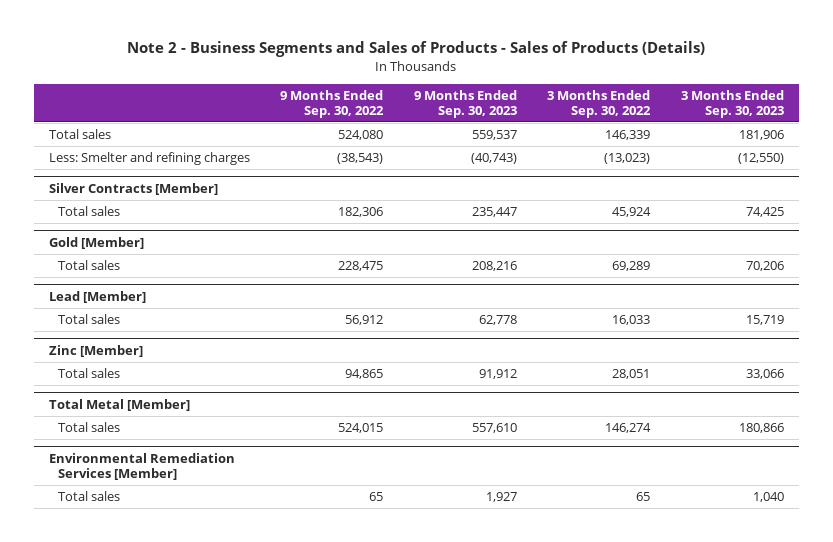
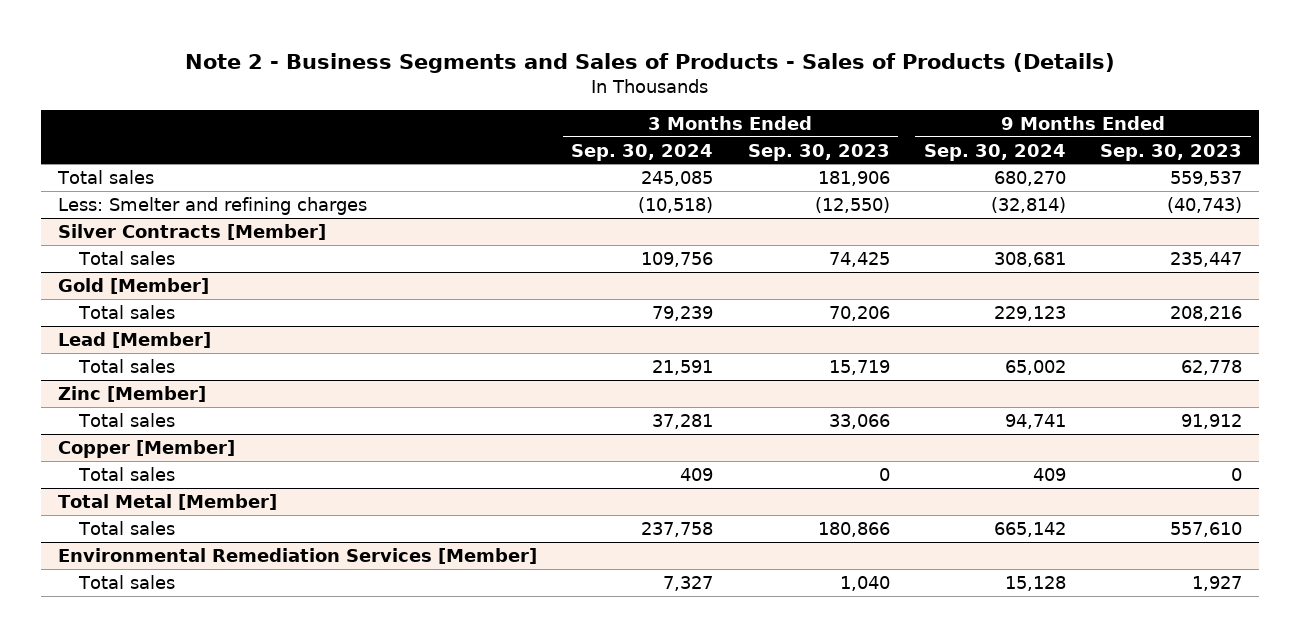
- | 9 Months Ended Sep. 30, 2022 | 9 Months Ended Sep. 30, 2023 | 3 Months Ended Sep. 30, 2022 | 3 Months Ended Sep. 30, 2023
+ | 3 Months Ended Sep. 30, 2024 | 3 Months Ended Sep. 30, 2023 | 9 Months Ended Sep. 30, 2024 | 9 Months Ended Sep. 30, 2023
+ Copper [Member]
+ Total sales | 409 | 0 | 409 | 0

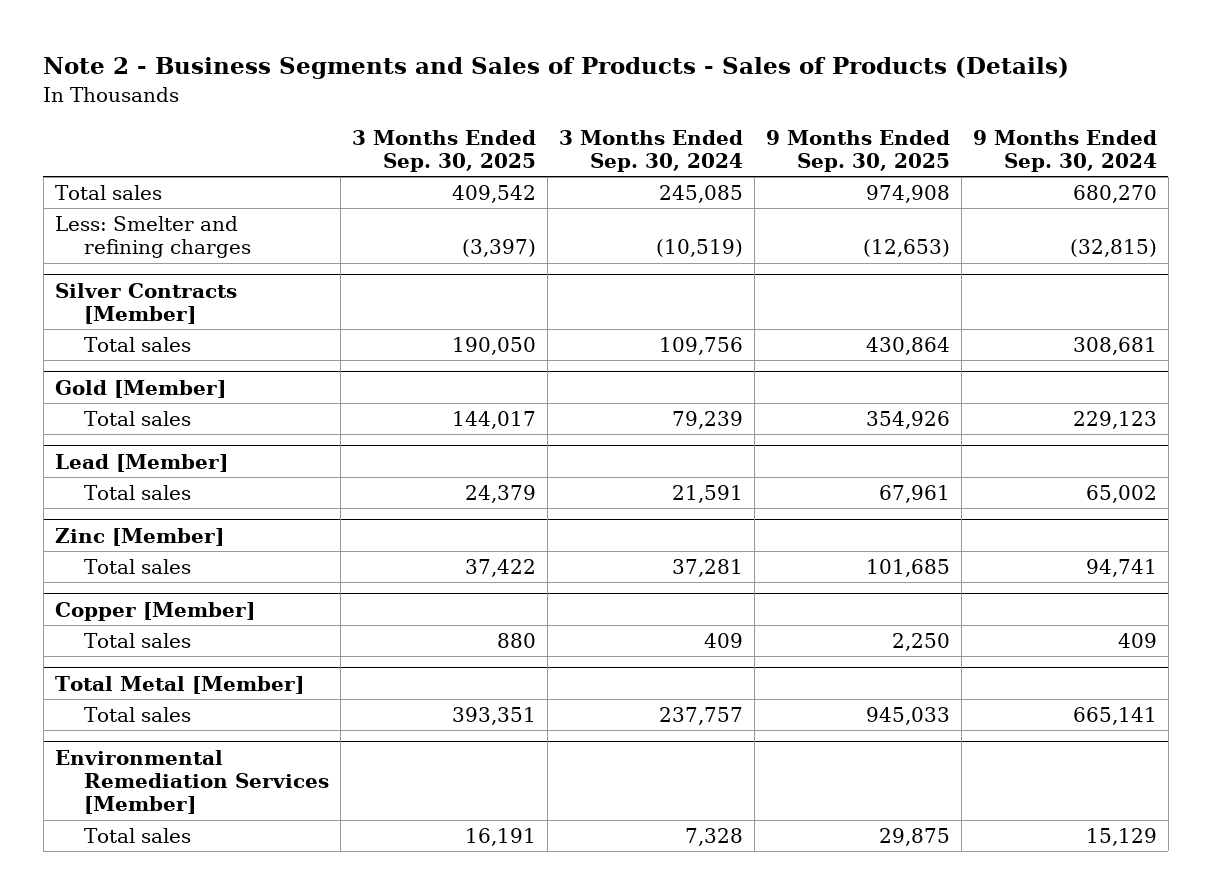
- | 3 Months Ended Sep. 30, 2024 | 3 Months Ended Sep. 30, 2023 | 9 Months Ended Sep. 30, 2024 | 9 Months Ended Sep. 30, 2023
+ | 3 Months Ended Sep. 30, 2025 | 3 Months Ended Sep. 30, 2024 | 9 Months Ended Sep. 30, 2025 | 9 Months Ended Sep. 30, 2024
- Less: Smelter and refining charges | (10,518) | (12,550) | (32,814) | (40,743)
+ Less: Smelter and refining charges | (3,397) | (10,519) | (12,653) | (32,815)
@ Total Metal [Member]
- Total sales | 237,758 | 180,866 | 665,142 | 557,610
+ Total sales | 393,351 | 237,757 | 945,033 | 665,141
@ Environmental Remediation Services [Member]
- Total sales | 7,327 | 1,040 | 15,128 | 1,927
+ Total sales | 16,191 | 7,328 | 29,875 | 15,129

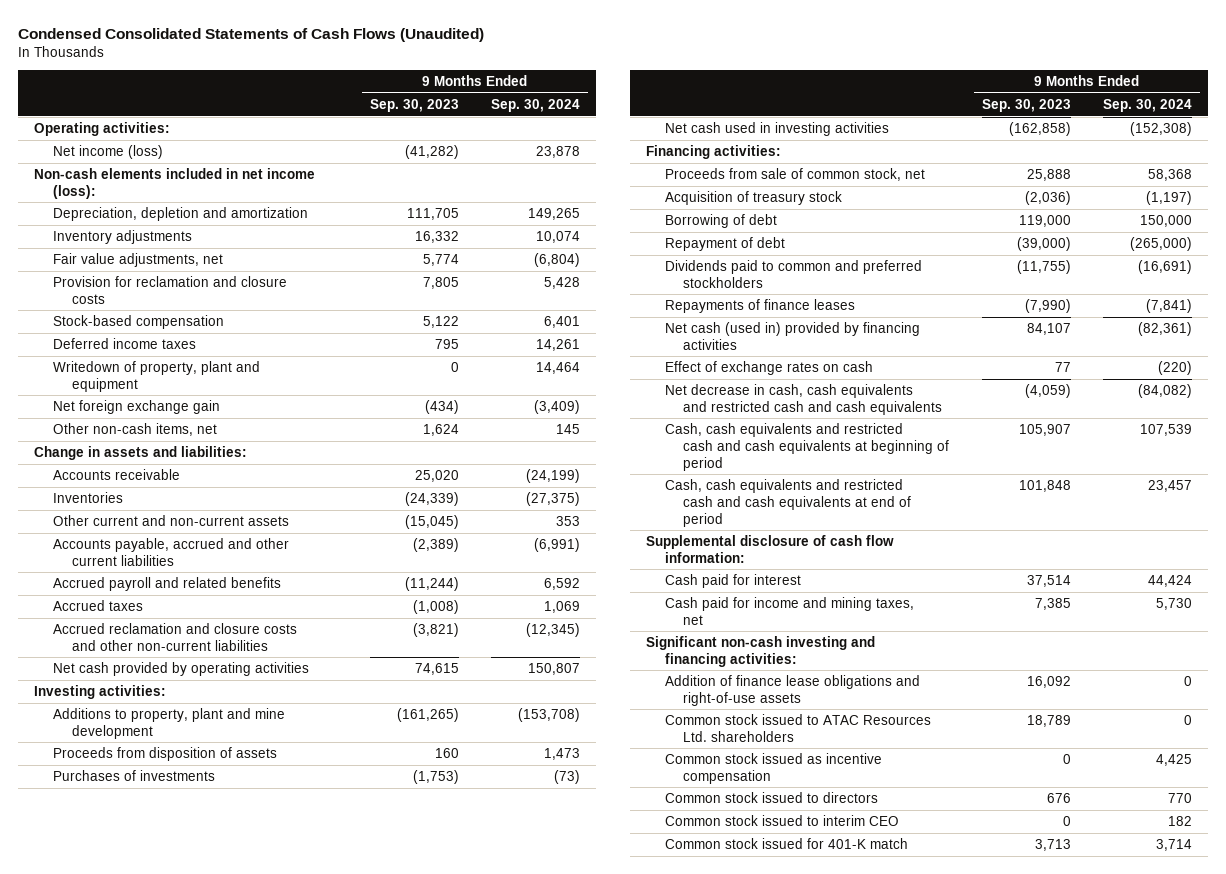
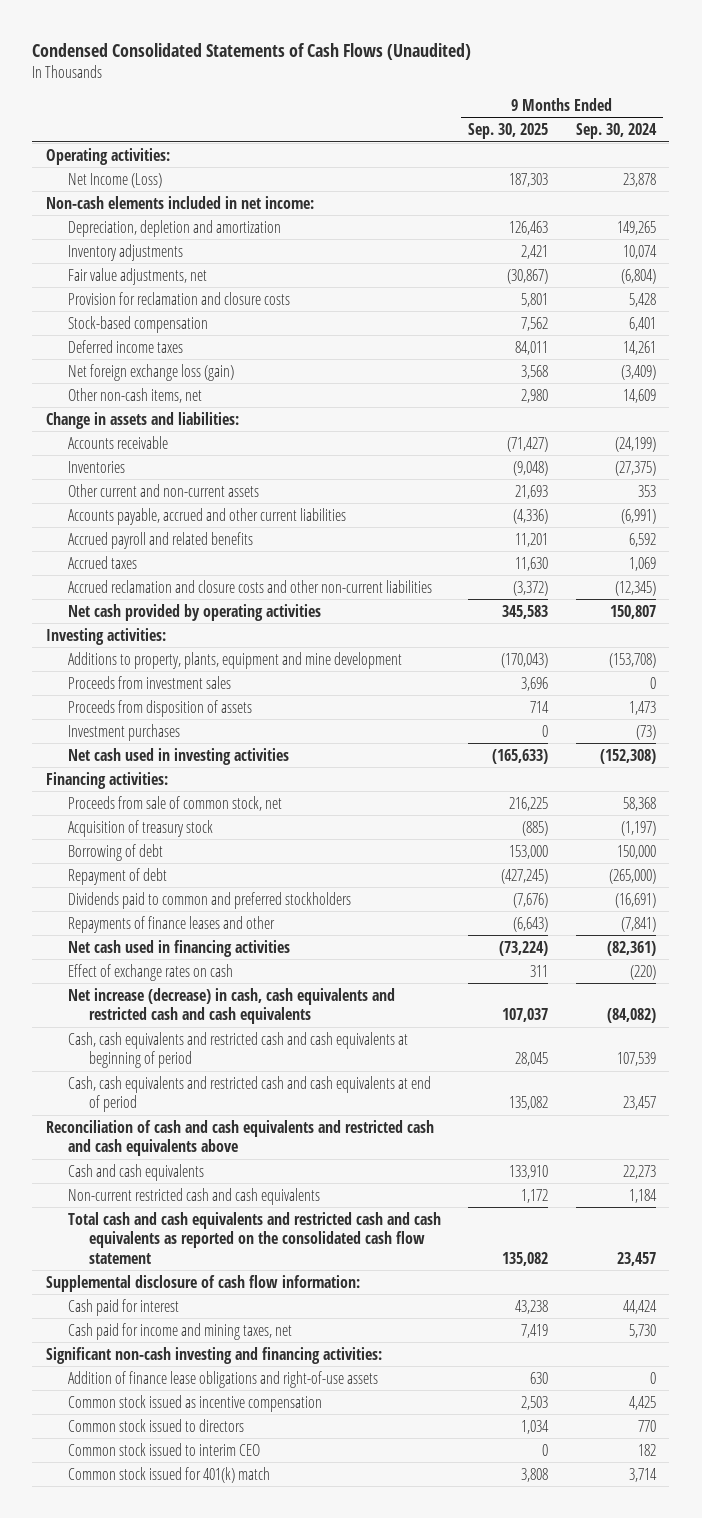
- | 9 Months Ended Sep. 30, 2023 | 9 Months Ended Sep. 30, 2024
+ | 9 Months Ended Sep. 30, 2025 | 9 Months Ended Sep. 30, 2024
- Net income (loss) | (41,282) | 23,878
- Non-cash elements included in net income (loss):
+ Net Income (Loss) | 187,303 | 23,878
+ Non-cash elements included in net income:
- Writedown of property, plant and equipment | 0 | 14,464
- Net foreign exchange gain | (434) | (3,409)
- Other non-cash items, net | 1,624 | 145
+ Net foreign exchange loss (gain) | 3,568 | (3,409)
+ Other non-cash items, net | 2,980 | 14,609
- Additions to property, plant and mine development | (161,265) | (153,708)
+ Additions to property, plants, equipment and mine development | (170,043) | (153,708)
+ Proceeds from investment sales | 3,696 | 0
- Purchases of investments | (1,753) | (73)
+ Investment purchases | 0 | (73)
- Repayments of finance leases | (7,990) | (7,841)
- Net cash (used in) provided by financing activities | 84,107 | (82,361)
+ Repayments of finance leases and other | (6,643) | (7,841)
+ Net cash used in financing activities | (73,224) | (82,361)
- Net decrease in cash, cash equivalents and restricted cash and cash equivalents | (4,059) | (84,082)
+ Net increase (decrease) in cash, cash equivalents and restricted cash and cash equivalents | 107,037 | (84,082)
+ Reconciliation of cash and cash equivalents and restricted cash and cash equivalents above
+ Cash and cash equivalents | 133,910 | 22,273
+ Non-current restricted cash and cash equivalents | 1,172 | 1,184
+ Total cash and cash equivalents and restricted cash and cash equivalents as reported on the consolidated cash flow statement | 135,082 | 23,457
- Common stock issued to ATAC Resources Ltd. shareholders | 18,789 | 0
- Common stock issued for 401-K match | 3,713 | 3,714
+ Common stock issued for 401(k) match | 3,808 | 3,714

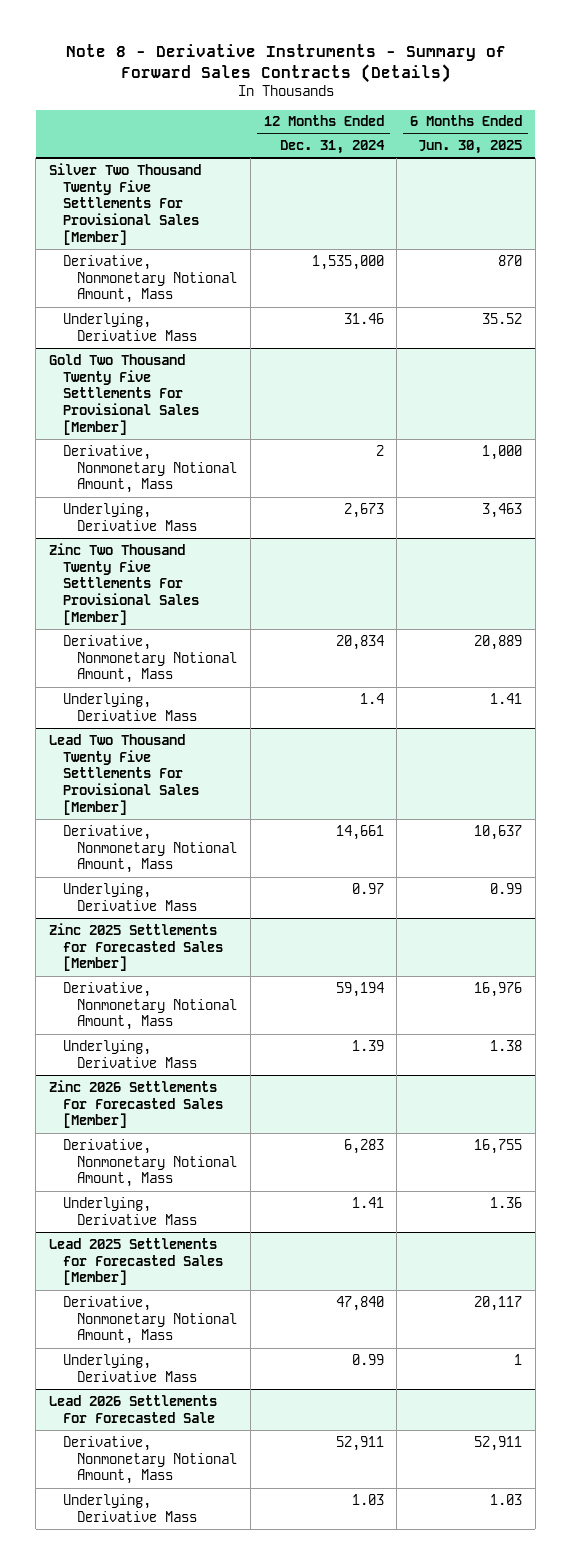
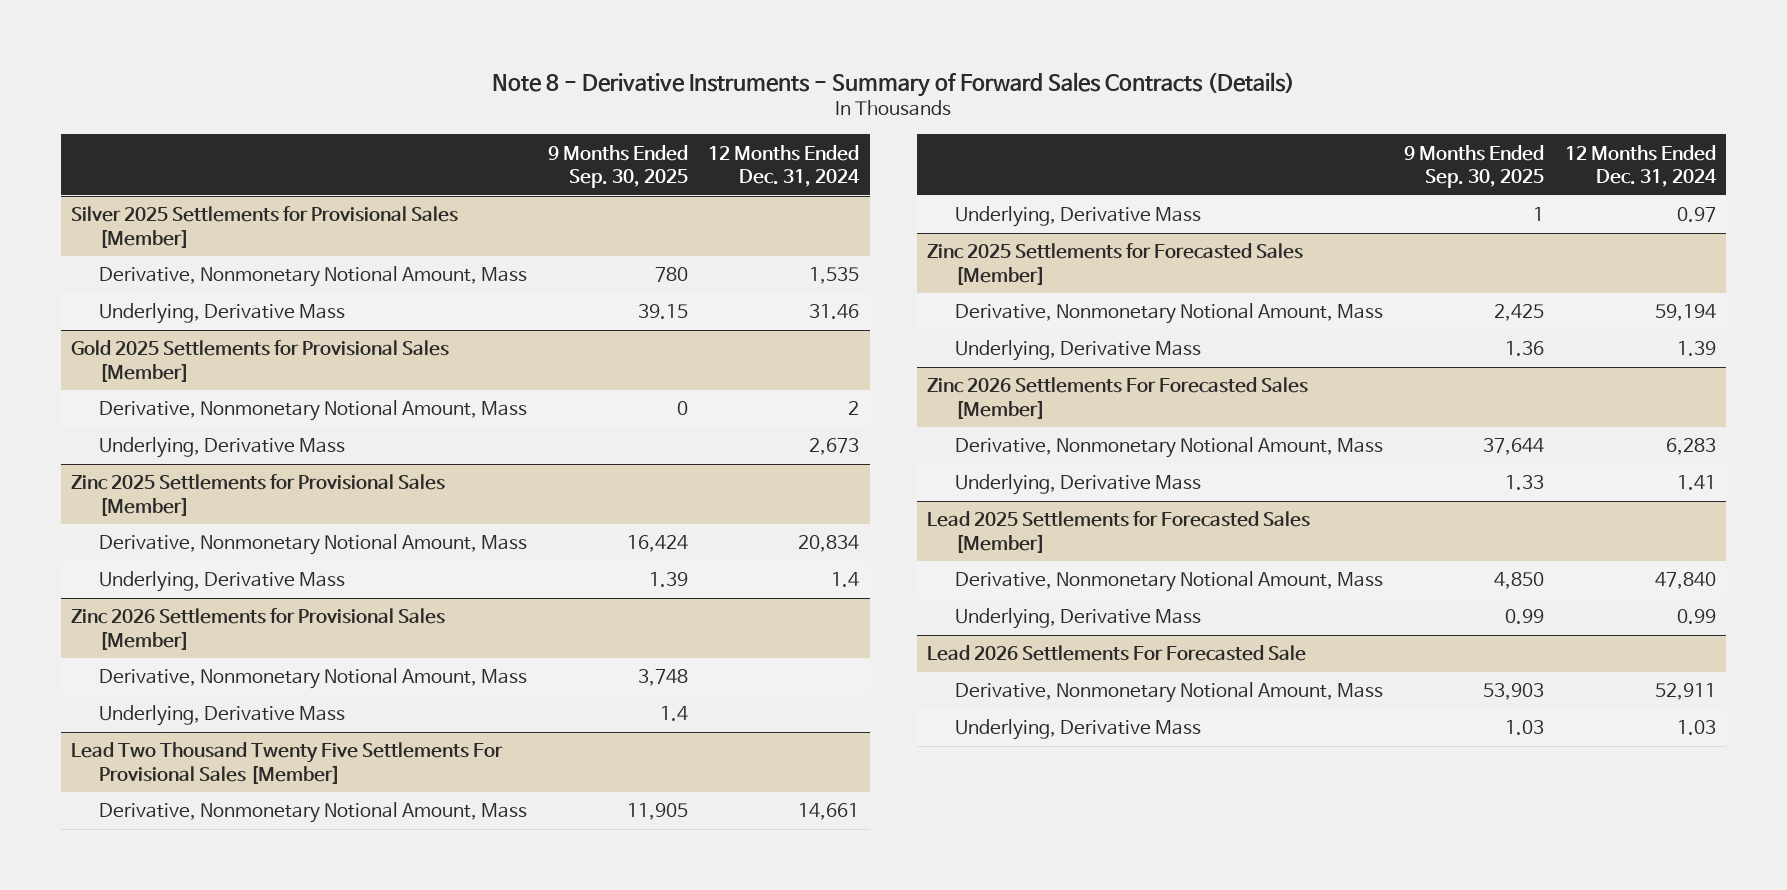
- | 12 Months Ended Dec. 31, 2024 | 6 Months Ended Jun. 30, 2025
+ | 9 Months Ended Sep. 30, 2025 | 12 Months Ended Dec. 31, 2024
- Silver Two Thousand Twenty Five Settlements For Provisional Sales [Member]
- Derivative, Nonmonetary Notional Amount, Mass | 1,535,000 | 870
+ Silver 2025 Settlements for Provisional Sales [Member]
+ Derivative, Nonmonetary Notional Amount, Mass | 780 | 1,535
- Gold Two Thousand Twenty Five Settlements For Provisional Sales [Member]
+ Gold 2025 Settlements for Provisional Sales [Member]
- Zinc Two Thousand Twenty Five Settlements For Provisional Sales [Member]
+ Zinc 2025 Settlements for Provisional Sales [Member]
+ Zinc 2026 Settlements for Provisional Sales [Member]
+ Derivative, Nonmonetary Notional Amount, Mass | 3,748 |
+ Underlying, Derivative Mass | 1.4 |

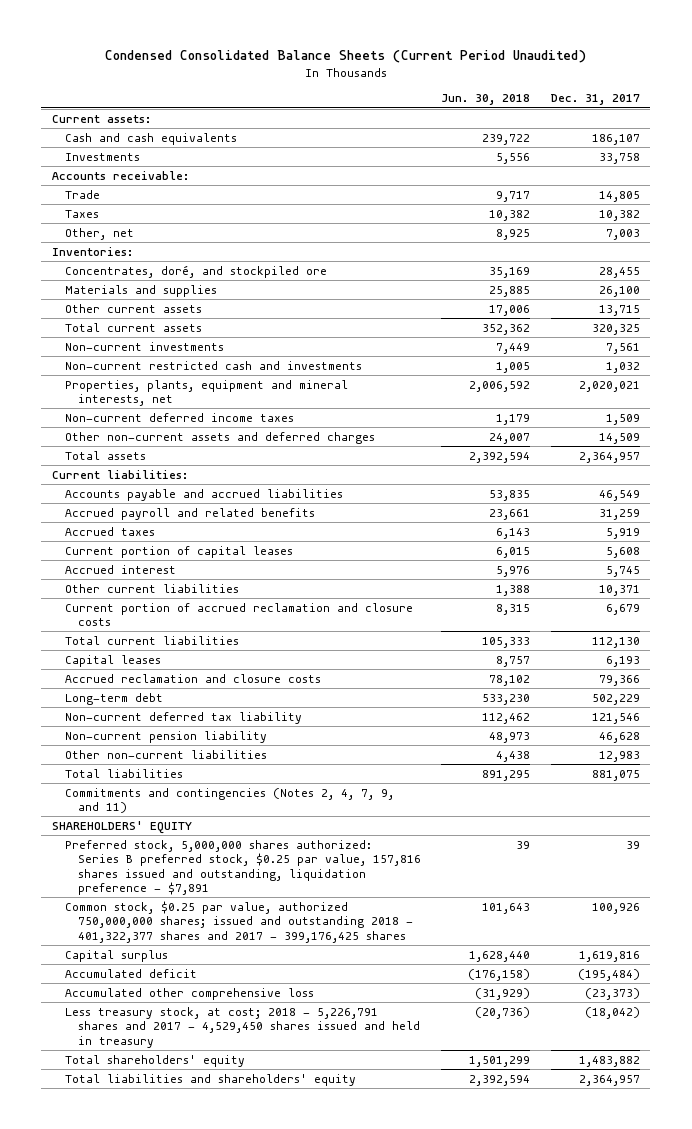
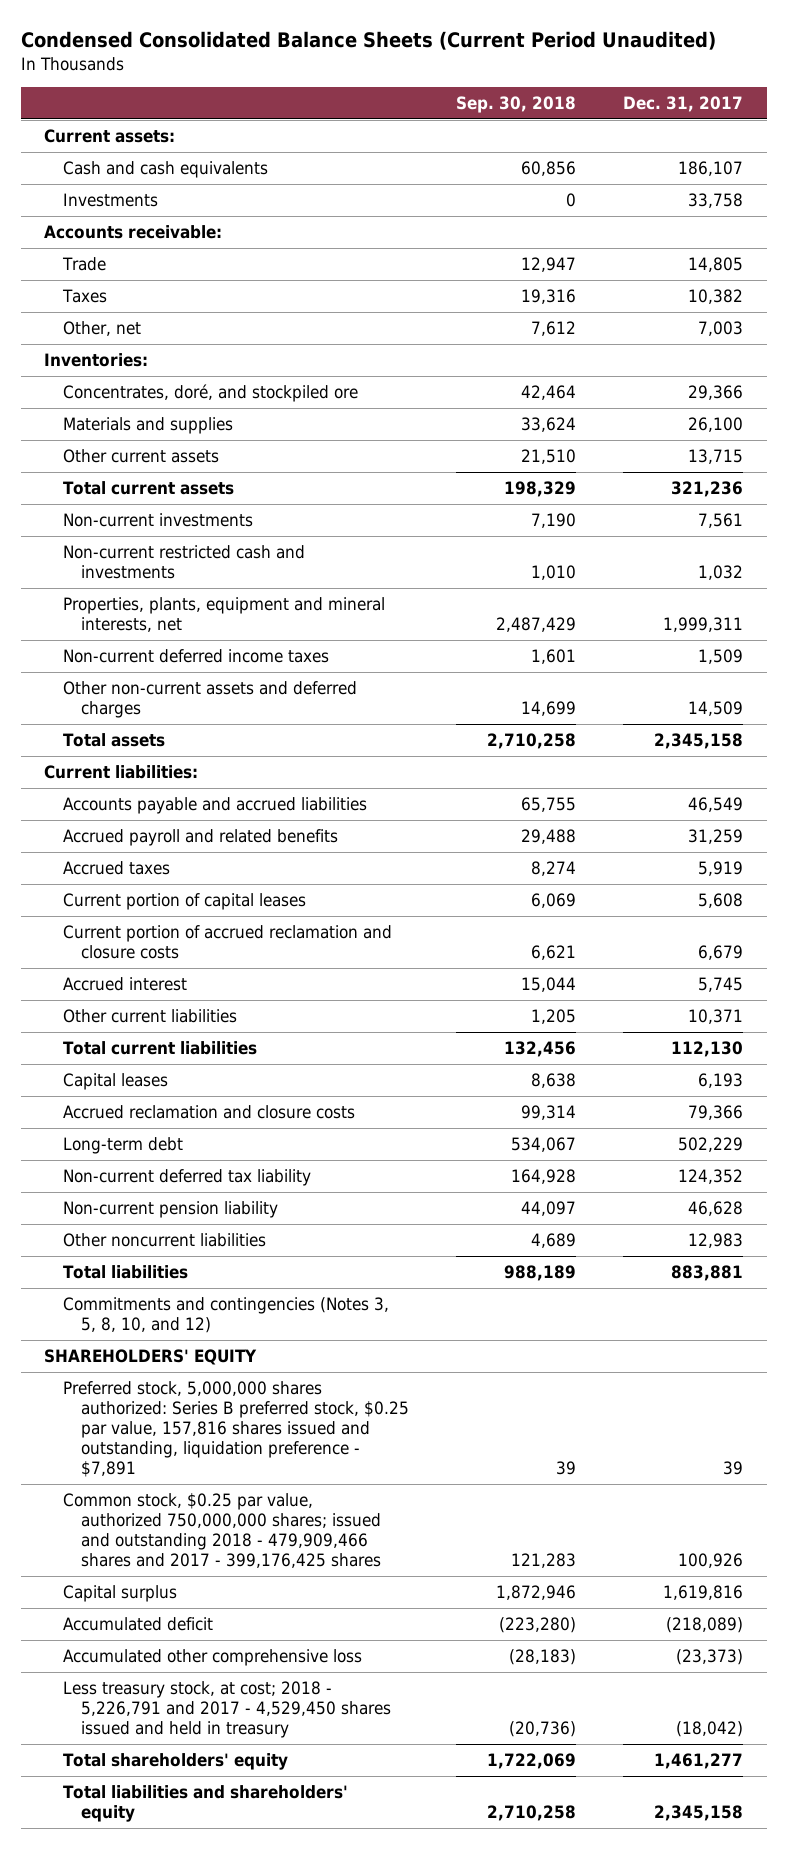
- | Jun. 30, 2018 | Dec. 31, 2017
+ | Sep. 30, 2018 | Dec. 31, 2017
- Concentrates, doré, and stockpiled ore | 35,169 | 28,455
+ Concentrates, doré, and stockpiled ore | 42,464 | 29,366
- Total current assets | 352,362 | 320,325
+ Total current assets | 198,329 | 321,236
- Properties, plants, equipment and mineral interests, net | 2,006,592 | 2,020,021
+ Properties, plants, equipment and mineral interests, net | 2,487,429 | 1,999,311
- Total assets | 2,392,594 | 2,364,957
+ Total assets | 2,710,258 | 2,345,158
moved up: Current portion of accrued reclamation and closure costs | 6,621 | 6,679
- Non-current deferred tax liability | 112,462 | 121,546
+ Non-current deferred tax liability | 164,928 | 124,352
- Other non-current liabilities | 4,438 | 12,983
- Total liabilities | 891,295 | 881,075
- Commitments and contingencies (Notes 2, 4, 7, 9, and 11)
+ Other noncurrent liabilities | 4,689 | 12,983
+ Total liabilities | 988,189 | 883,881
+ Commitments and contingencies (Notes 3, 5, 8, 10, and 12)
- Common stock, $0.25 par value, authorized 750,000,000 shares; issued and outstanding 2018 - 401,322,377 shares and 2017 - 399,176,425 shares | 101,643 | 100,926
+ Common stock, $0.25 par value, authorized 750,000,000 shares; issued and outstanding 2018 - 479,909,466 shares and 2017 - 399,176,425 shares | 121,283 | 100,926
- Accumulated deficit | (176,158) | (195,484)
+ Accumulated deficit | (223,280) | (218,089)
- Less treasury stock, at cost; 2018 - 5,226,791 shares and 2017 - 4,529,450 shares issued and held in treasury | (20,736) | (18,042)
- Total shareholders' equity | 1,501,299 | 1,483,882
- Total liabilities and shareholders' equity | 2,392,594 | 2,364,957
+ Less treasury stock, at cost; 2018 - 5,226,791 and 2017 - 4,529,450 shares issued and held in treasury | (20,736) | (18,042)
+ Total shareholders' equity | 1,722,069 | 1,461,277
+ Total liabilities and shareholders' equity | 2,710,258 | 2,345,158

